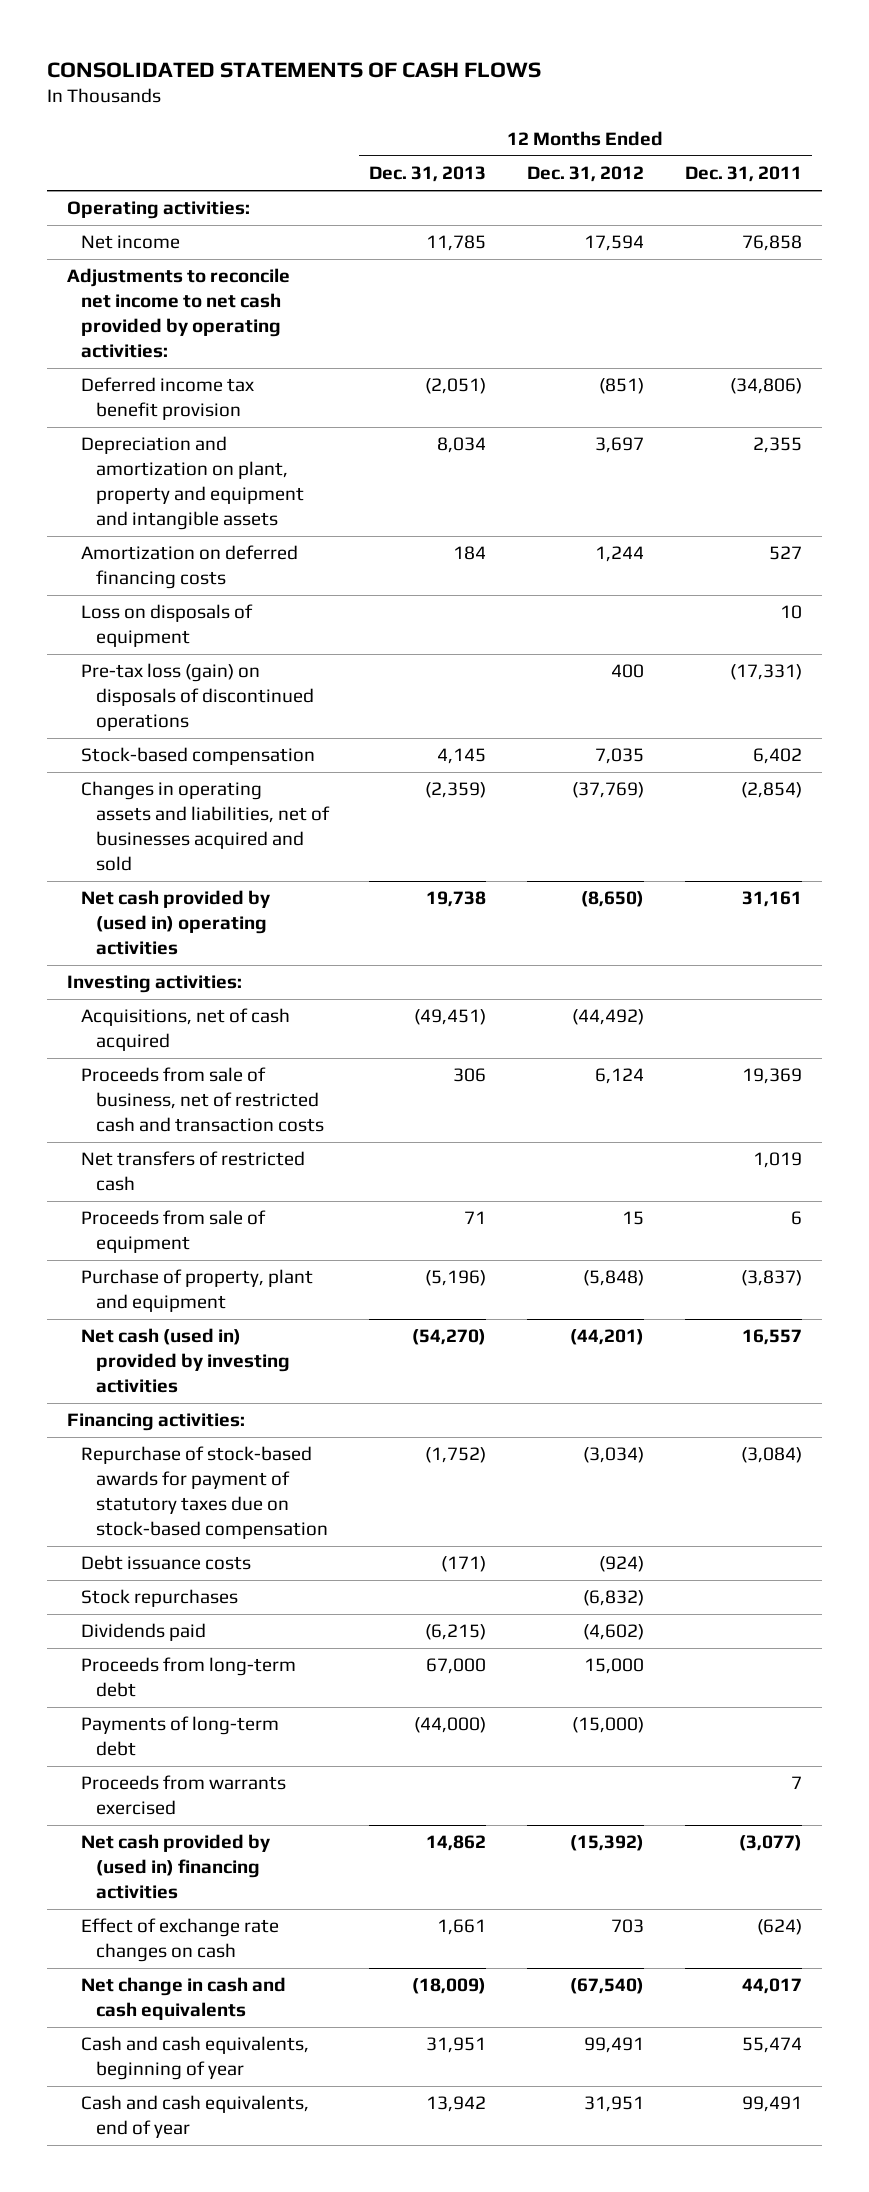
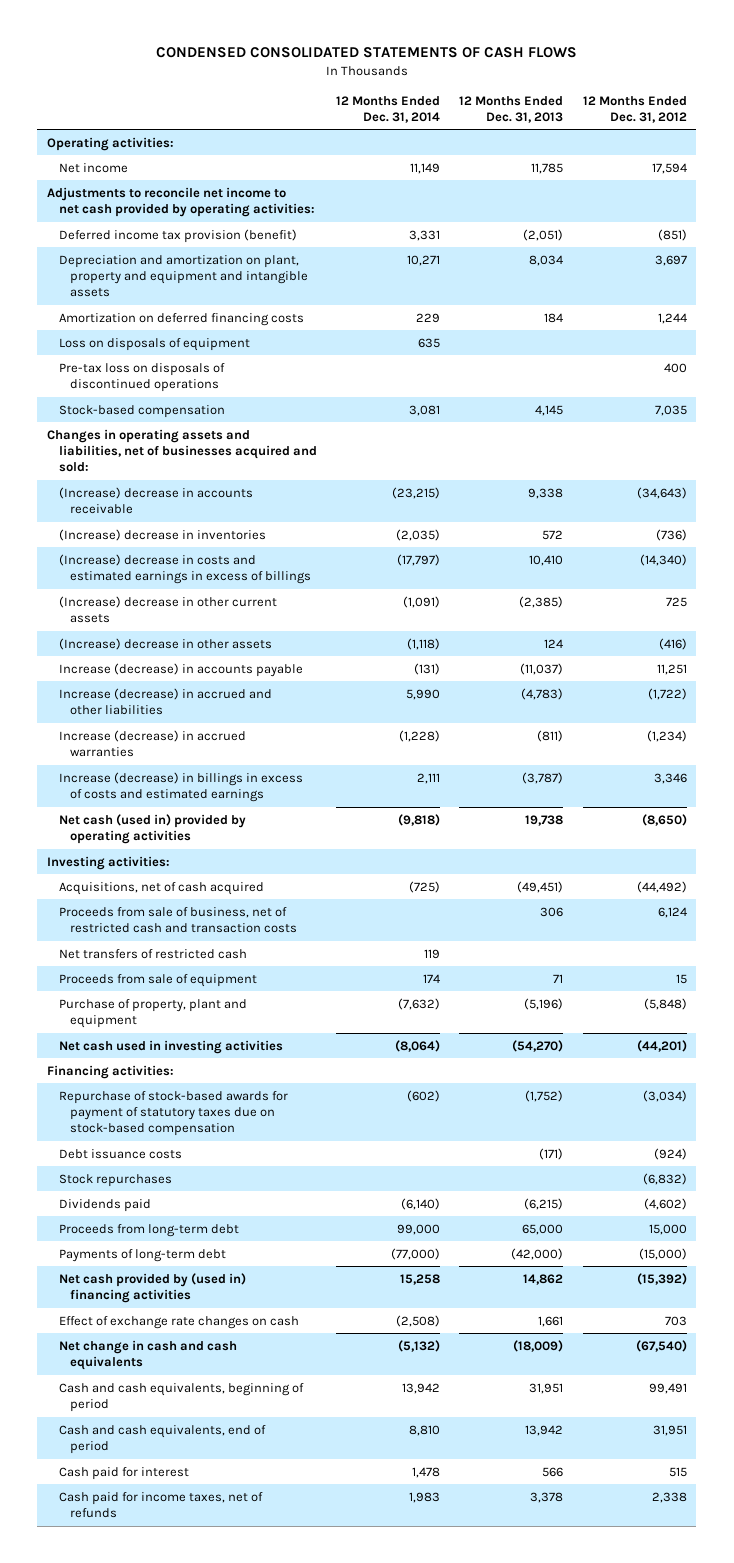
- CONSOLIDATED STATEMENTS OF CASH FLOWS
+ CONDENSED CONSOLIDATED STATEMENTS OF CASH FLOWS
- | 12 Months Ended Dec. 31, 2013 | 12 Months Ended Dec. 31, 2012 | 12 Months Ended Dec. 31, 2011
+ | 12 Months Ended Dec. 31, 2014 | 12 Months Ended Dec. 31, 2013 | 12 Months Ended Dec. 31, 2012
- Deferred income tax benefit provision | (2,051) | (851) | (34,806)
+ Deferred income tax provision (benefit) | 3,331 | (2,051) | (851)
- Pre-tax loss (gain) on disposals of discontinued operations | | 400 | (17,331)
+ Pre-tax loss on disposals of discontinued operations | | | 400
- Changes in operating assets and liabilities, net of businesses acquired and sold | (2,359) | (37,769) | (2,854)
- Net cash provided by (used in) operating activities | 19,738 | (8,650) | 31,161
+ Changes in operating assets and liabilities, net of businesses acquired and sold:
+ (Increase) decrease in accounts receivable | (23,215) | 9,338 | (34,643)
+ (Increase) decrease in inventories | (2,035) | 572 | (736)
+ (Increase) decrease in costs and estimated earnings in excess of billings | (17,797) | 10,410 | (14,340)
+ (Increase) decrease in other current assets | (1,091) | (2,385) | 725
+ (Increase) decrease in other assets | (1,118) | 124 | (416)
+ Increase (decrease) in accounts payable | (131) | (11,037) | 11,251
+ Increase (decrease) in accrued and other liabilities | 5,990 | (4,783) | (1,722)
+ Increase (decrease) in accrued warranties | (1,228) | (811) | (1,234)
+ Increase (decrease) in billings in excess of costs and estimated earnings | 2,111 | (3,787) | 3,346
+ Net cash (used in) provided by operating activities | (9,818) | 19,738 | (8,650)
- Net cash (used in) provided by investing activities | (54,270) | (44,201) | 16,557
+ Net cash used in investing activities | (8,064) | (54,270) | (44,201)
- Proceeds from long-term debt | 67,000 | 15,000 |
- Payments of long-term debt | (44,000) | (15,000) |
- Proceeds from warrants exercised | | | 7
+ Proceeds from long-term debt | 99,000 | 65,000 | 15,000
+ Payments of long-term debt | (77,000) | (42,000) | (15,000)
- Cash and cash equivalents, beginning of year | 31,951 | 99,491 | 55,474
- Cash and cash equivalents, end of year | 13,942 | 31,951 | 99,491
+ Cash and cash equivalents, beginning of period | 13,942 | 31,951 | 99,491
+ Cash and cash equivalents, end of period | 8,810 | 13,942 | 31,951
+ Cash paid for interest | 1,478 | 566 | 515
+ Cash paid for income taxes, net of refunds | 1,983 | 3,378 | 2,338

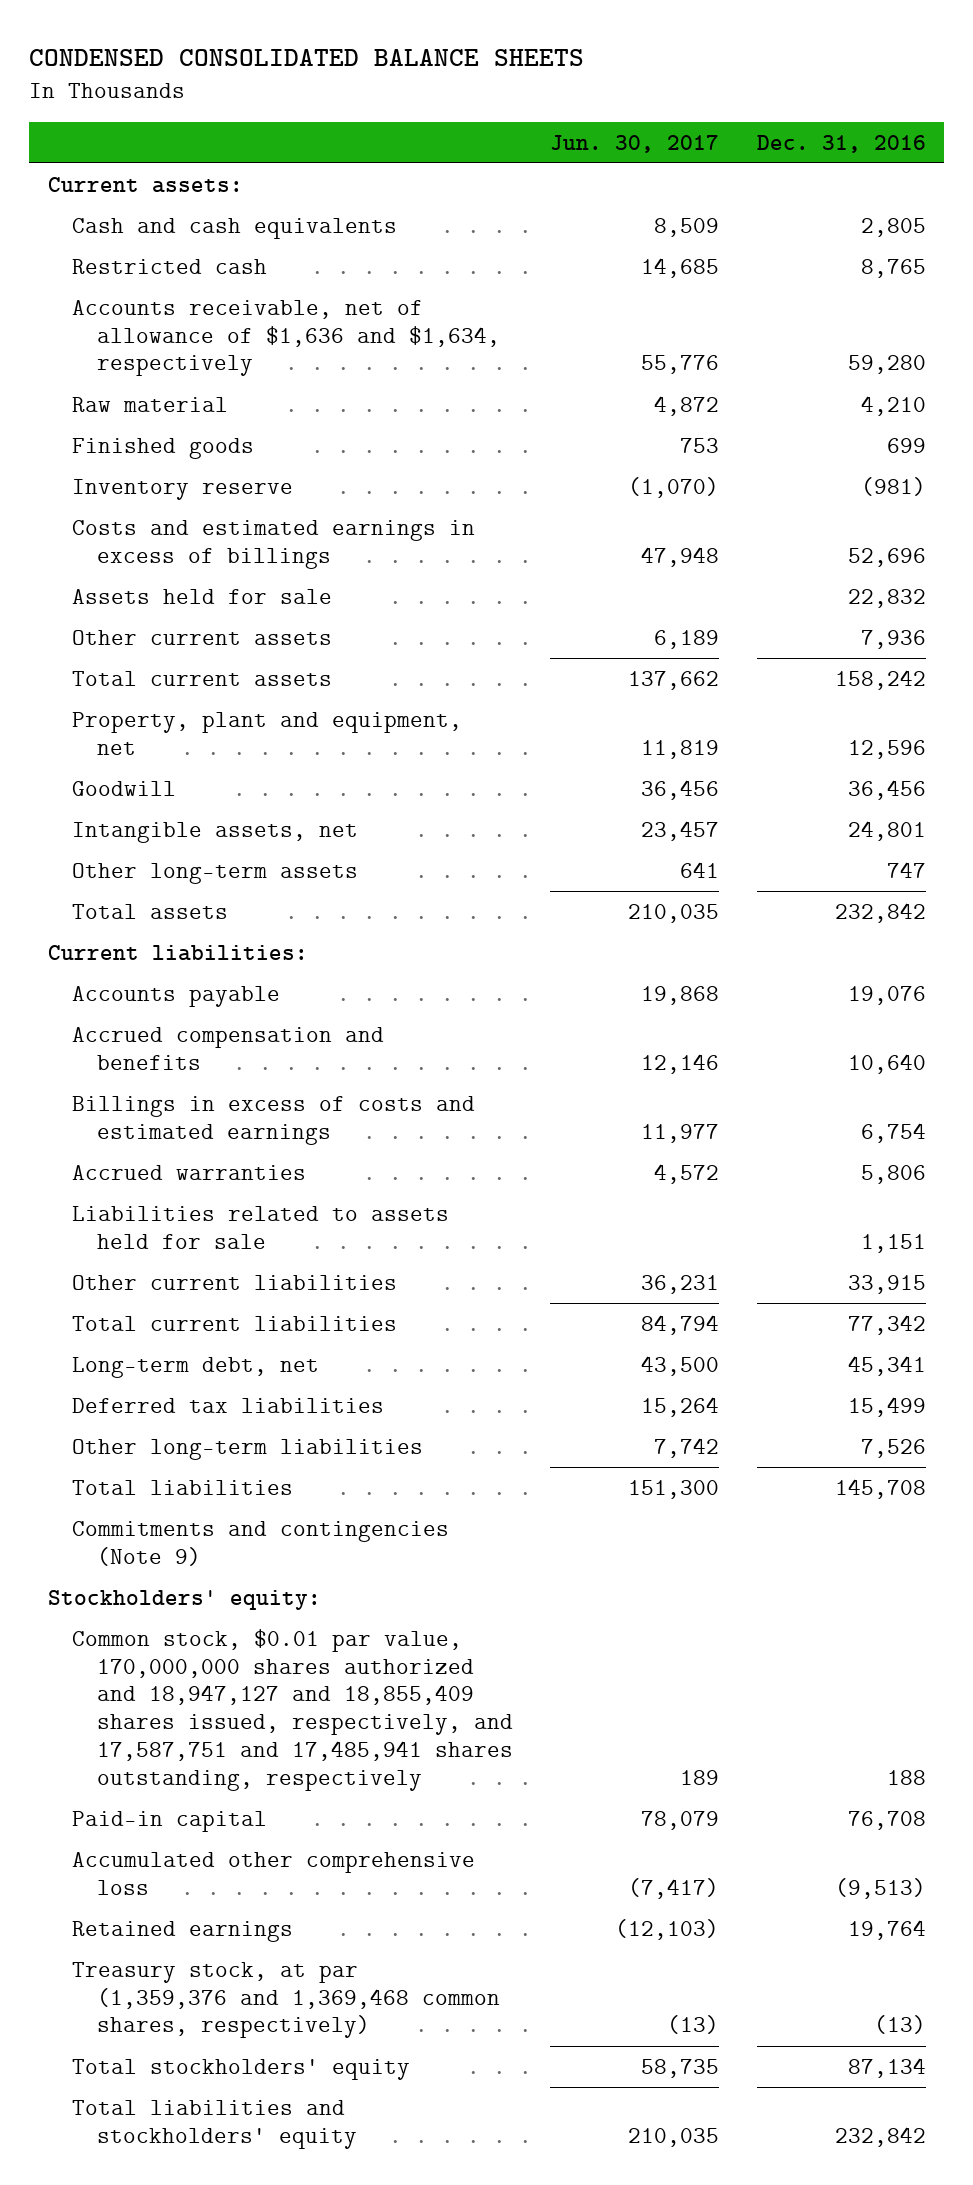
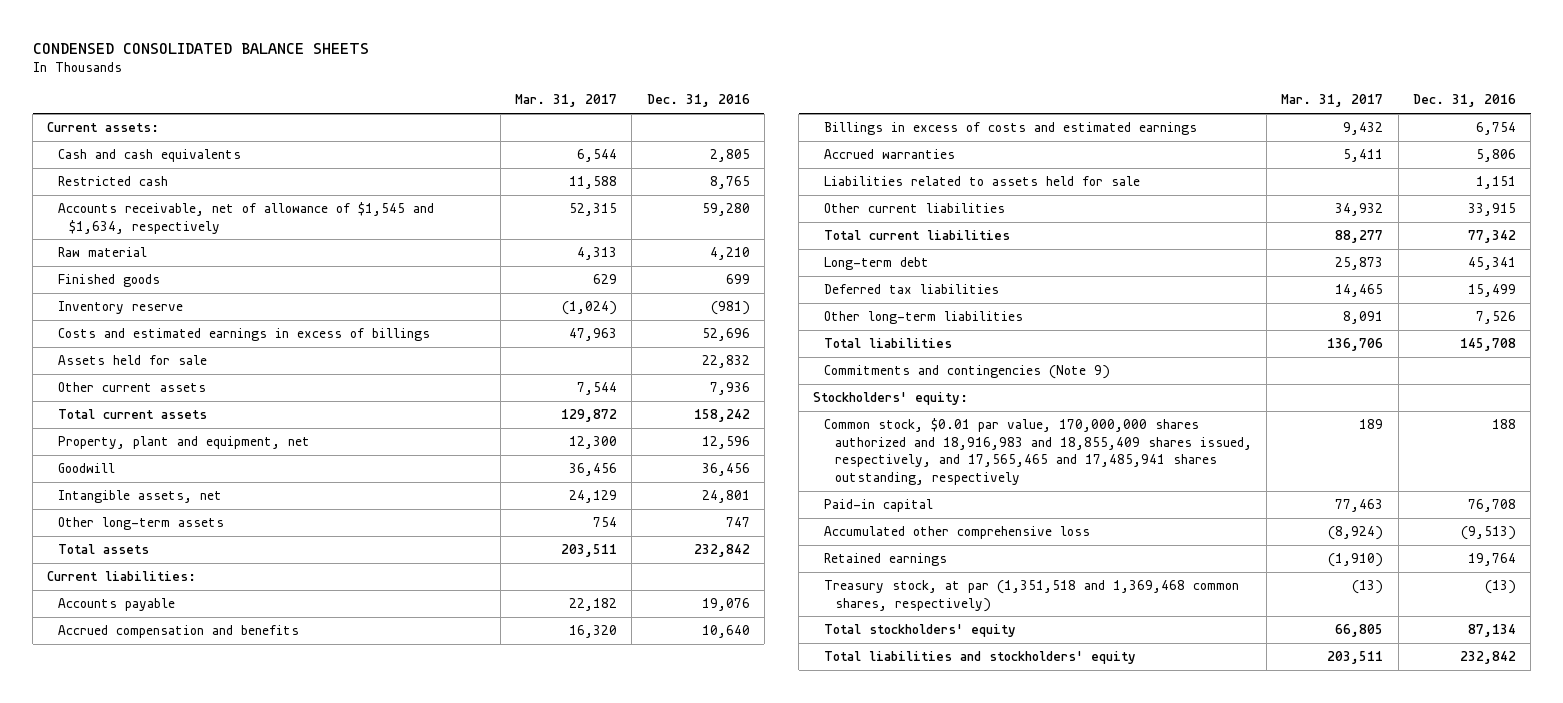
- | Jun. 30, 2017 | Dec. 31, 2016
+ | Mar. 31, 2017 | Dec. 31, 2016
- Accounts receivable, net of allowance of $1,636 and $1,634, respectively | 55,776 | 59,280
+ Accounts receivable, net of allowance of $1,545 and $1,634, respectively | 52,315 | 59,280
- Long-term debt, net | 43,500 | 45,341
+ Long-term debt | 25,873 | 45,341
- Common stock, $0.01 par value, 170,000,000 shares authorized and 18,947,127 and 18,855,409 shares issued, respectively, and 17,587,751 and 17,485,941 shares outstanding, respectively | 189 | 188
+ Common stock, $0.01 par value, 170,000,000 shares authorized and 18,916,983 and 18,855,409 shares issued, respectively, and 17,565,465 and 17,485,941 shares outstanding, respectively | 189 | 188
- Treasury stock, at par (1,359,376 and 1,369,468 common shares, respectively) | (13) | (13)
+ Treasury stock, at par (1,351,518 and 1,369,468 common shares, respectively) | (13) | (13)

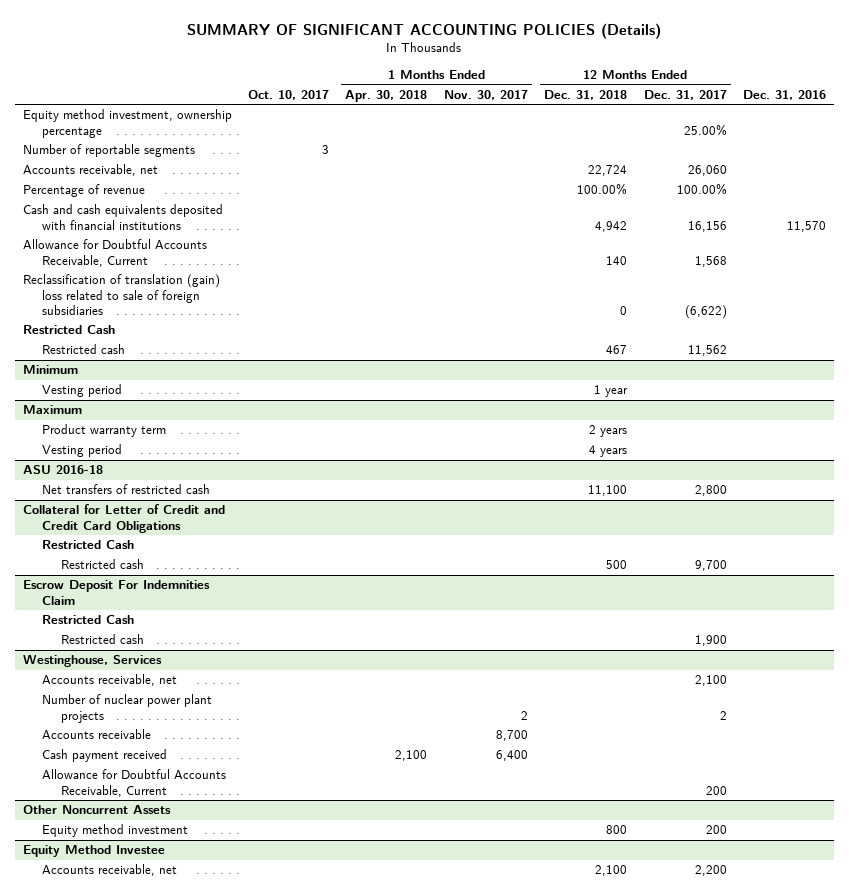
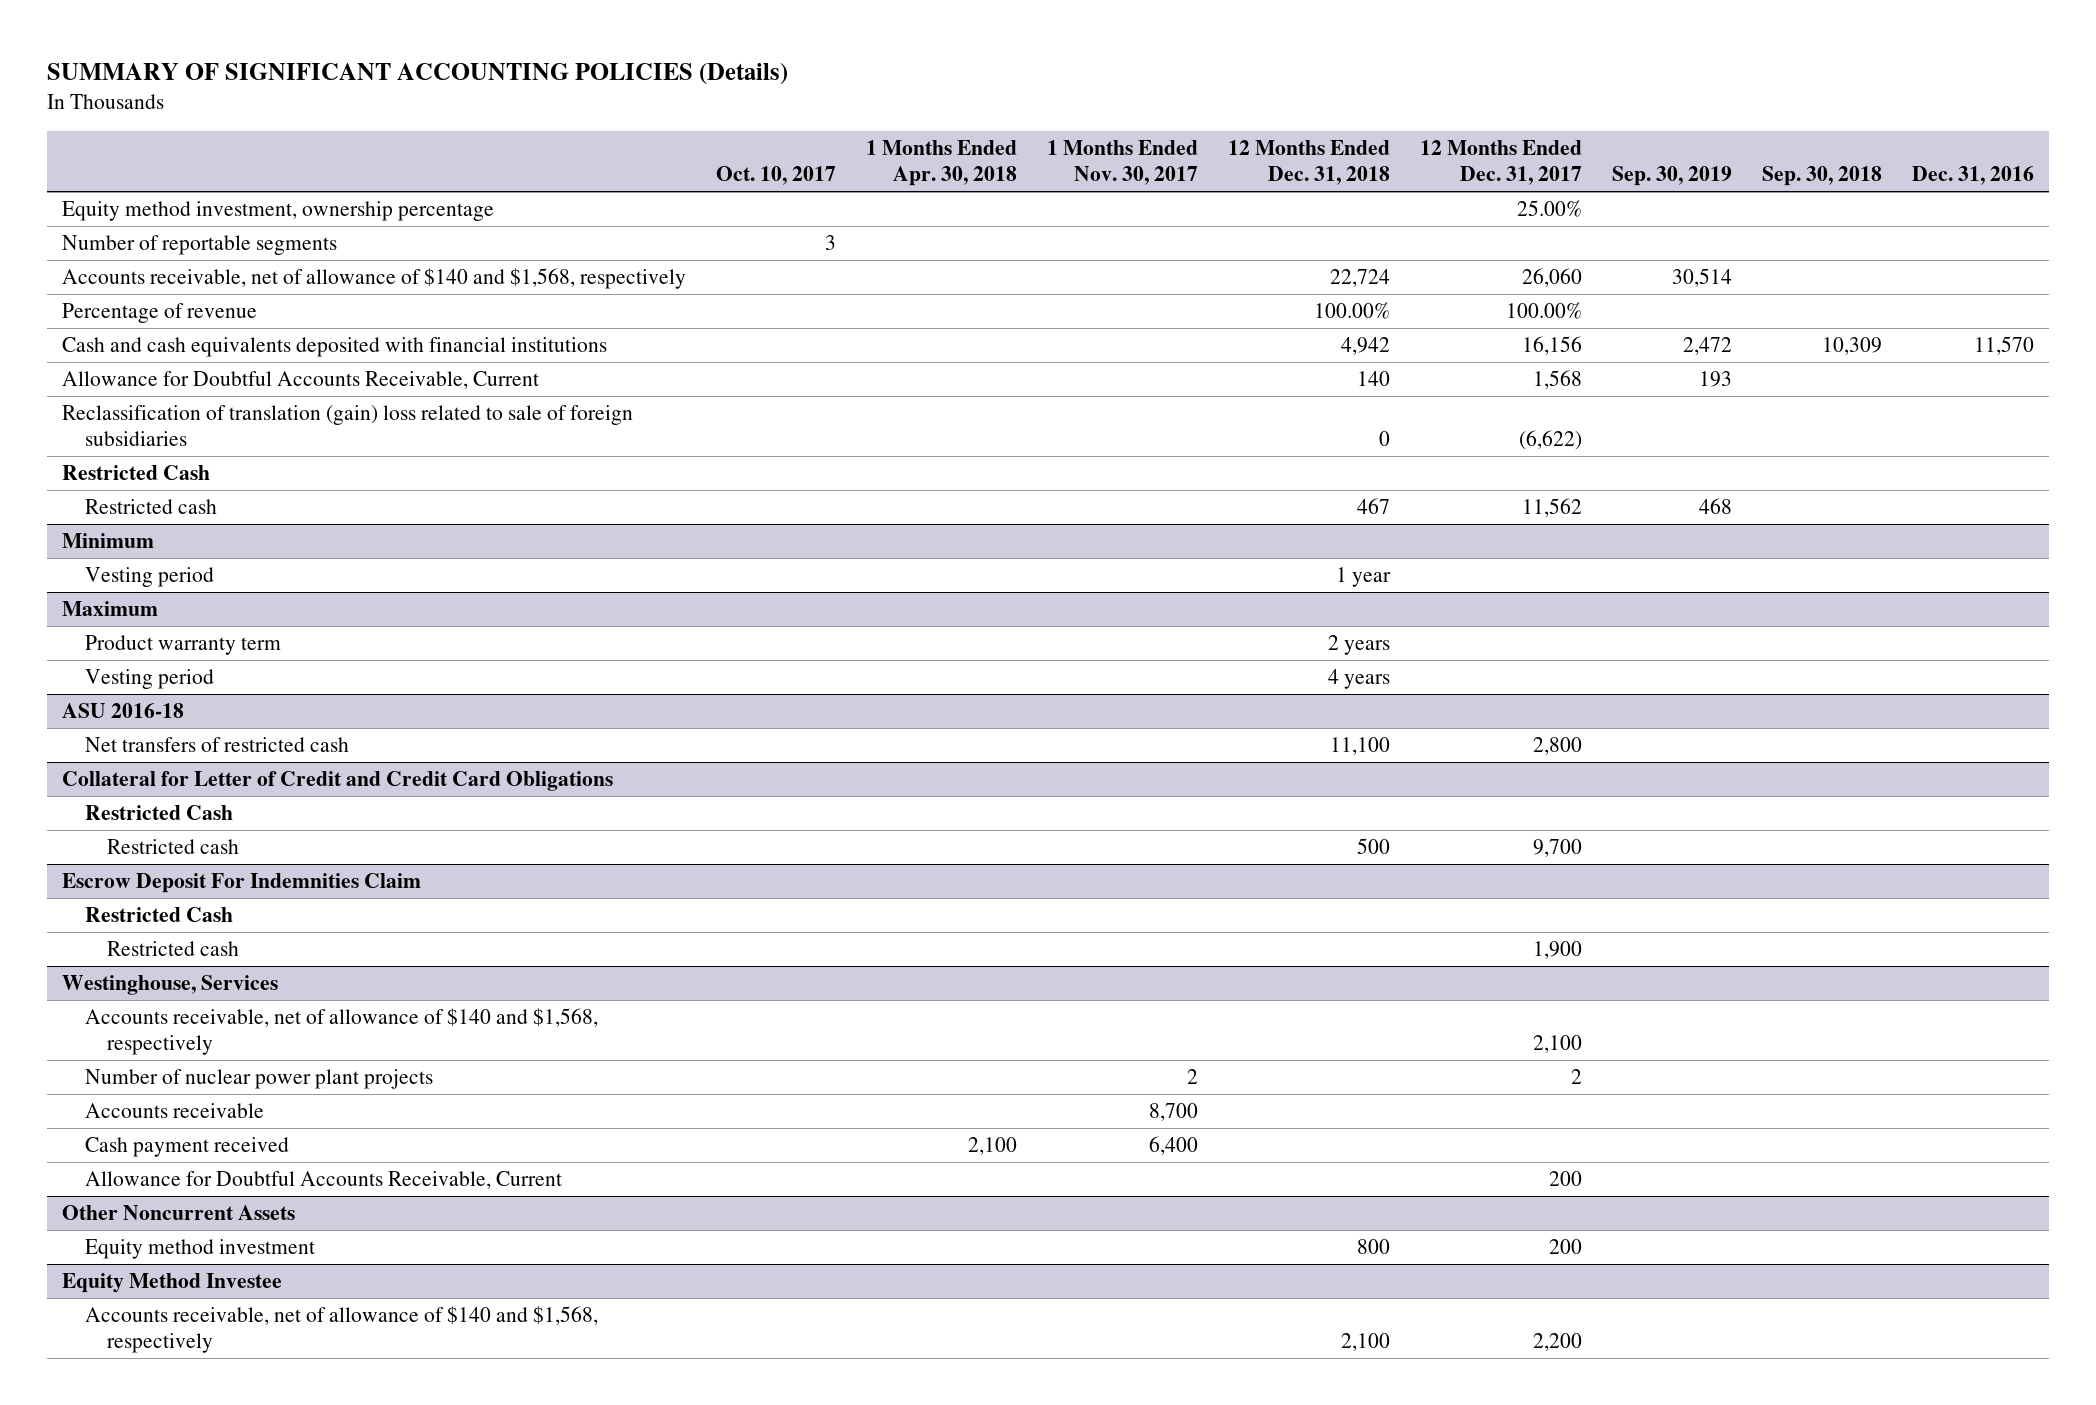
- | Oct. 10, 2017 | 1 Months Ended Apr. 30, 2018 | 1 Months Ended Nov. 30, 2017 | 12 Months Ended Dec. 31, 2018 | 12 Months Ended Dec. 31, 2017 | Dec. 31, 2016
+ | Oct. 10, 2017 | 1 Months Ended Apr. 30, 2018 | 1 Months Ended Nov. 30, 2017 | 12 Months Ended Dec. 31, 2018 | 12 Months Ended Dec. 31, 2017 | Sep. 30, 2019 | Sep. 30, 2018 | Dec. 31, 2016
- Accounts receivable, net | | | | 22,724 | 26,060 |
+ Accounts receivable, net of allowance of $140 and $1,568, respectively | | | | 22,724 | 26,060 | 30,514 | |
@ Westinghouse, Services
- Accounts receivable, net | | | | | 2,100 |
+ Accounts receivable, net of allowance of $140 and $1,568, respectively | | | | | 2,100 | | |
@ Equity Method Investee
- Accounts receivable, net | | | | 2,100 | 2,200 |
+ Accounts receivable, net of allowance of $140 and $1,568, respectively | | | | 2,100 | 2,200 | | |

